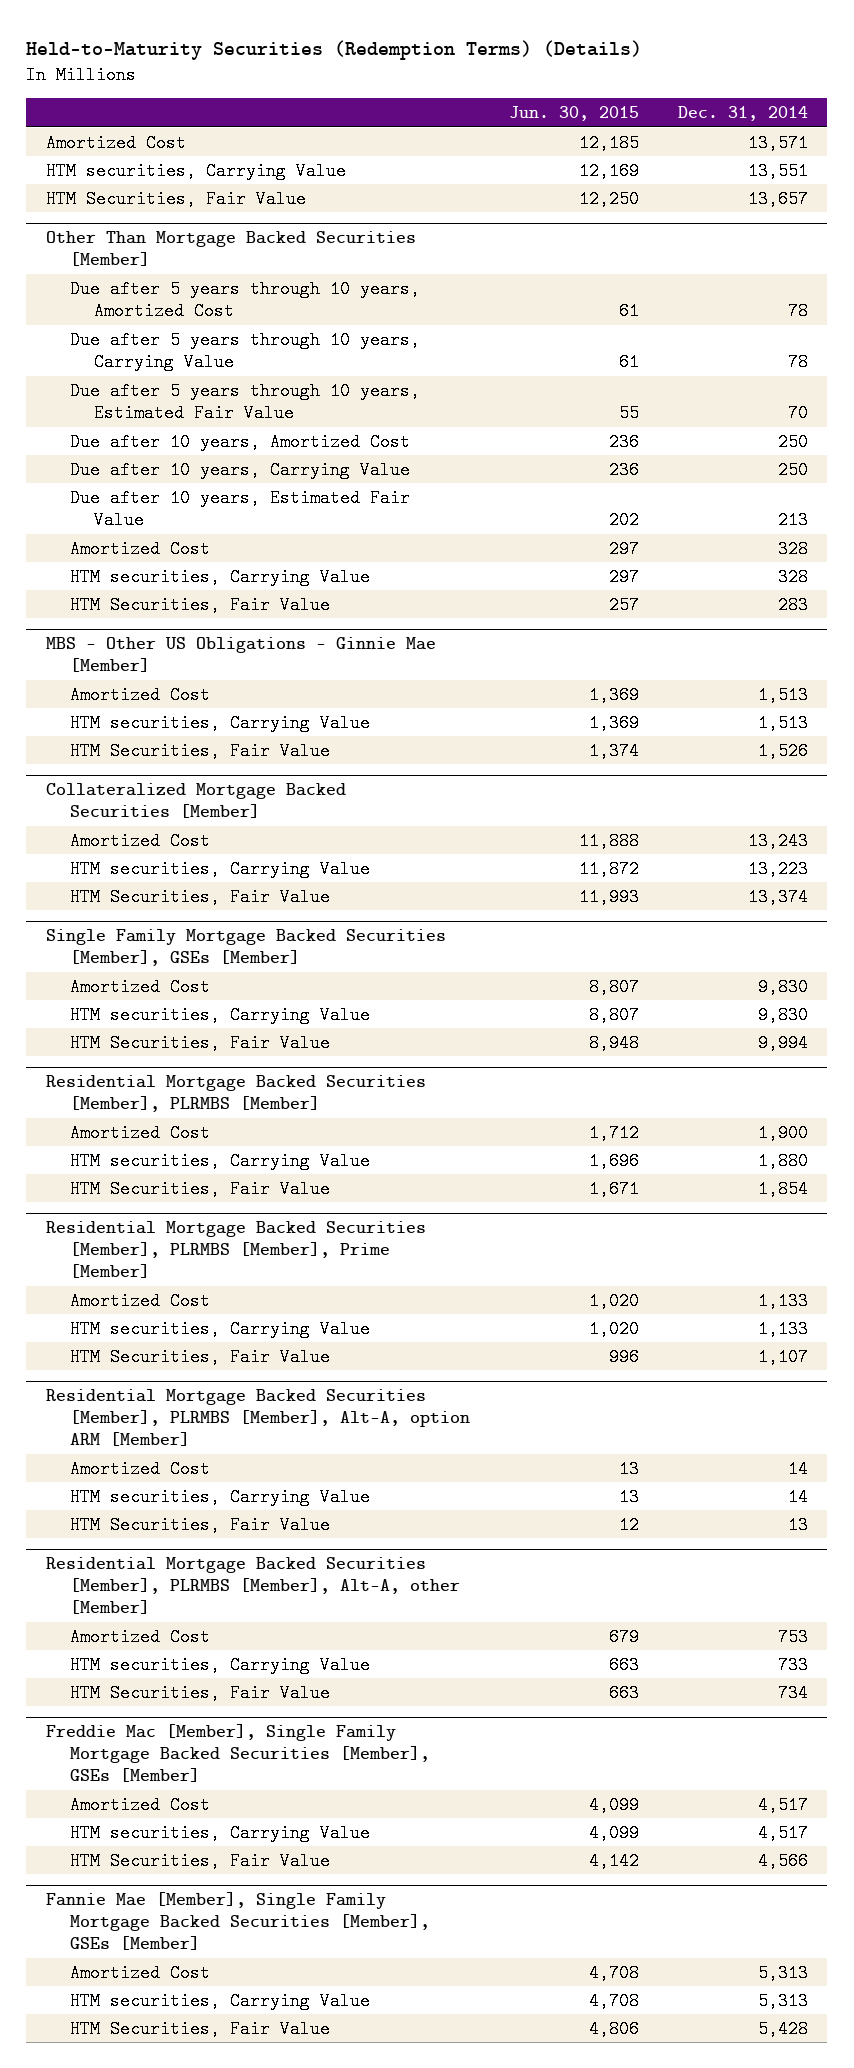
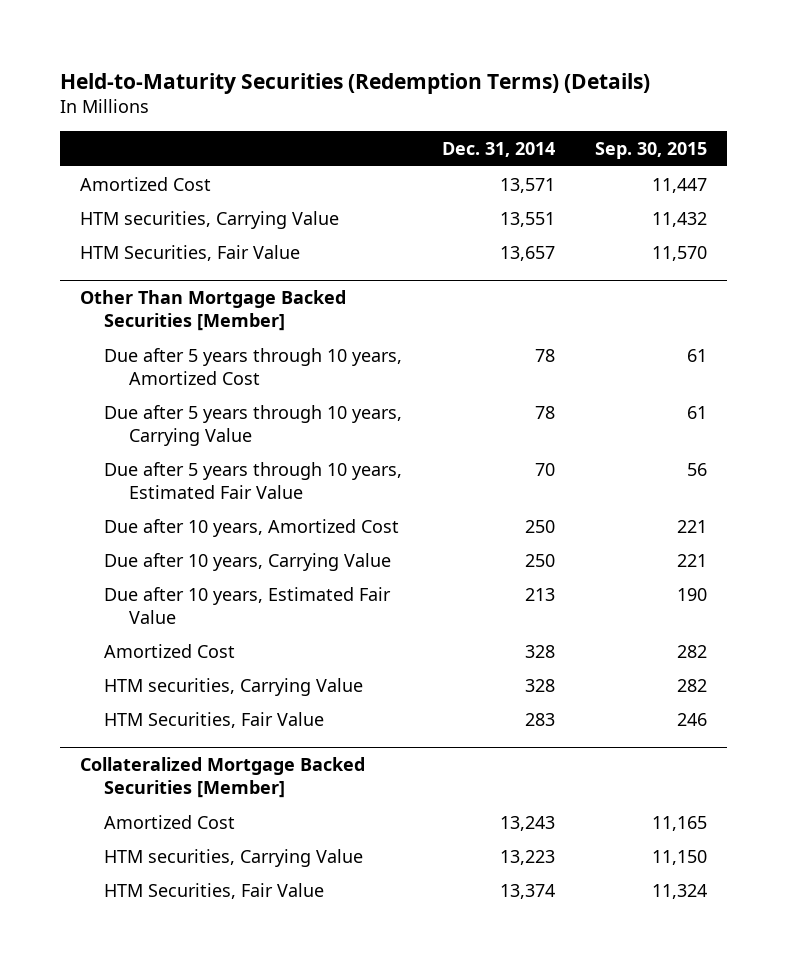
- | Jun. 30, 2015 | Dec. 31, 2014
+ | Dec. 31, 2014 | Sep. 30, 2015
- MBS - Other US Obligations - Ginnie Mae [Member]
- Amortized Cost | 1,369 | 1,513
- HTM securities, Carrying Value | 1,369 | 1,513
- HTM Securities, Fair Value | 1,374 | 1,526
- Single Family Mortgage Backed Securities [Member], GSEs [Member]
- Amortized Cost | 8,807 | 9,830
- HTM securities, Carrying Value | 8,807 | 9,830
- HTM Securities, Fair Value | 8,948 | 9,994
- Residential Mortgage Backed Securities [Member], PLRMBS [Member]
- Amortized Cost | 1,712 | 1,900
- HTM securities, Carrying Value | 1,696 | 1,880
- HTM Securities, Fair Value | 1,671 | 1,854
- Residential Mortgage Backed Securities [Member], PLRMBS [Member], Prime [Member]
- Amortized Cost | 1,020 | 1,133
- HTM securities, Carrying Value | 1,020 | 1,133
- HTM Securities, Fair Value | 996 | 1,107
- Residential Mortgage Backed Securities [Member], PLRMBS [Member], Alt-A, option ARM [Member]
- Amortized Cost | 13 | 14
- HTM securities, Carrying Value | 13 | 14
- HTM Securities, Fair Value | 12 | 13
- Residential Mortgage Backed Securities [Member], PLRMBS [Member], Alt-A, other [Member]
- Amortized Cost | 679 | 753
- HTM securities, Carrying Value | 663 | 733
- HTM Securities, Fair Value | 663 | 734
- Freddie Mac [Member], Single Family Mortgage Backed Securities [Member], GSEs [Member]
- Amortized Cost | 4,099 | 4,517
- HTM securities, Carrying Value | 4,099 | 4,517
- HTM Securities, Fair Value | 4,142 | 4,566
- Fannie Mae [Member], Single Family Mortgage Backed Securities [Member], GSEs [Member]
- Amortized Cost | 4,708 | 5,313
- HTM securities, Carrying Value | 4,708 | 5,313
- HTM Securities, Fair Value | 4,806 | 5,428

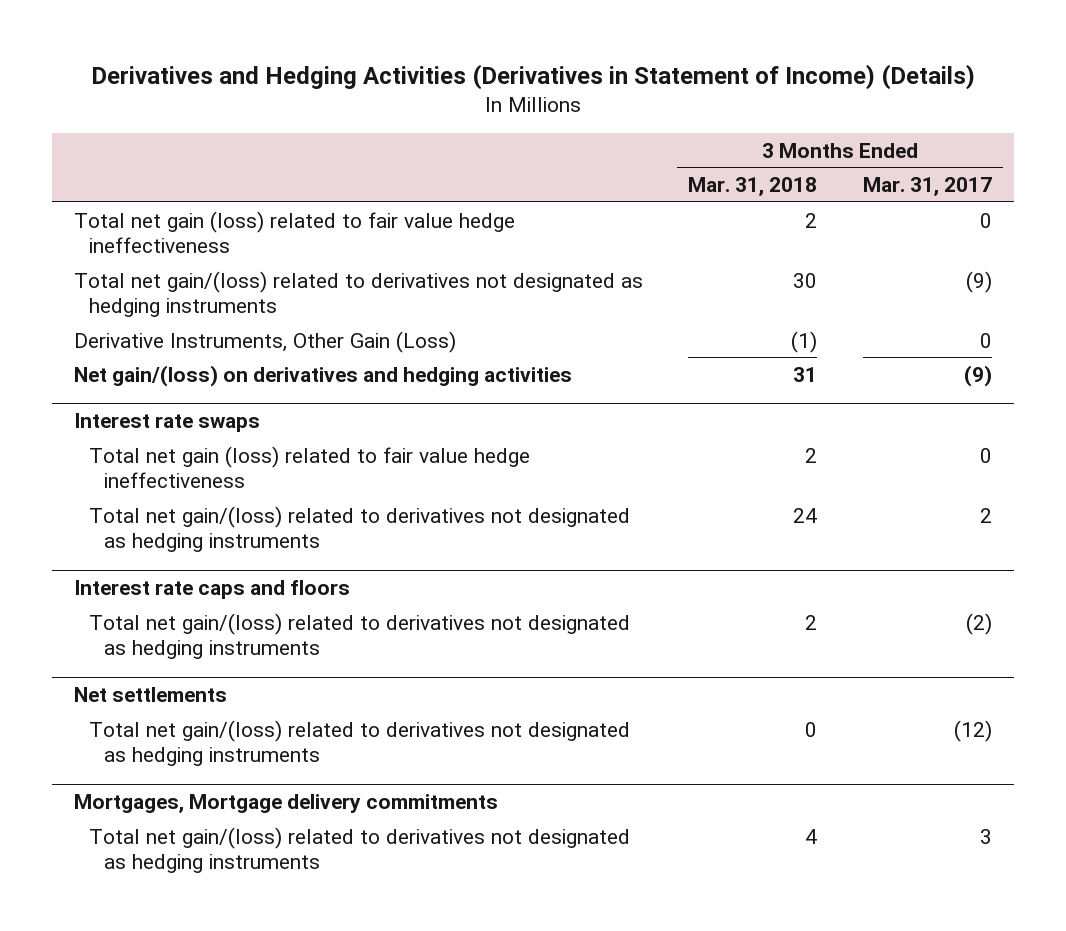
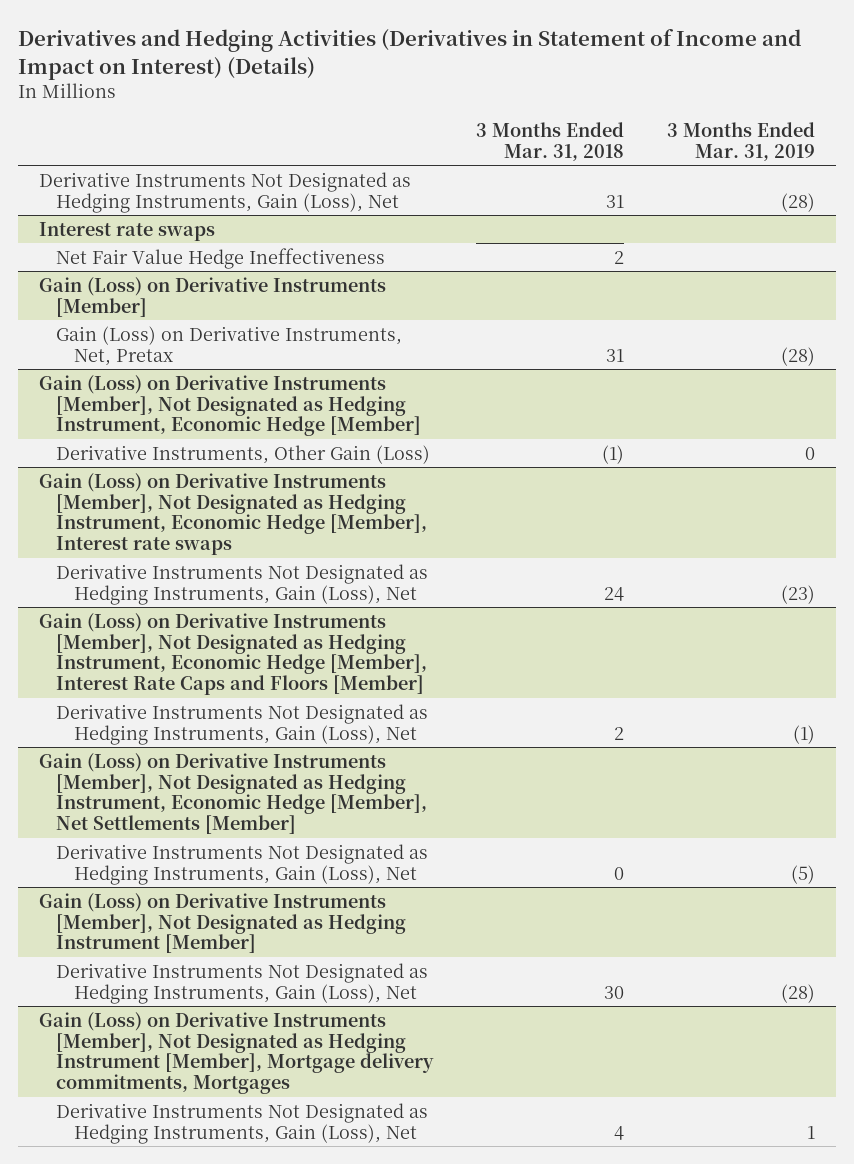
- Derivatives and Hedging Activities (Derivatives in Statement of Income) (Details)
+ Derivatives and Hedging Activities (Derivatives in Statement of Income and Impact on Interest) (Details)
- | 3 Months Ended Mar. 31, 2018 | 3 Months Ended Mar. 31, 2017
+ | 3 Months Ended Mar. 31, 2018 | 3 Months Ended Mar. 31, 2019
- Total net gain (loss) related to fair value hedge ineffectiveness | 2 | 0
- Total net gain/(loss) related to derivatives not designated as hedging instruments | 30 | (9)
- Derivative Instruments, Other Gain (Loss) | (1) | 0
- Net gain/(loss) on derivatives and hedging activities | 31 | (9)
+ Derivative Instruments Not Designated as Hedging Instruments, Gain (Loss), Net | 31 | (28)
@ Interest rate swaps
- Total net gain (loss) related to fair value hedge ineffectiveness | 2 | 0
- Total net gain/(loss) related to derivatives not designated as hedging instruments | 24 | 2
- Interest rate caps and floors
- Total net gain/(loss) related to derivatives not designated as hedging instruments | 2 | (2)
- Net settlements
- Total net gain/(loss) related to derivatives not designated as hedging instruments | 0 | (12)
- Mortgages, Mortgage delivery commitments
- Total net gain/(loss) related to derivatives not designated as hedging instruments | 4 | 3
@ Interest rate swaps
+ Net Fair Value Hedge Ineffectiveness | 2 |
+ Gain (Loss) on Derivative Instruments [Member]
+ Gain (Loss) on Derivative Instruments, Net, Pretax | 31 | (28)
+ Gain (Loss) on Derivative Instruments [Member], Not Designated as Hedging Instrument, Economic Hedge [Member]
+ Derivative Instruments, Other Gain (Loss) | (1) | 0
+ Gain (Loss) on Derivative Instruments [Member], Not Designated as Hedging Instrument, Economic Hedge [Member], Interest rate swaps
+ Derivative Instruments Not Designated as Hedging Instruments, Gain (Loss), Net | 24 | (23)
+ Gain (Loss) on Derivative Instruments [Member], Not Designated as Hedging Instrument, Economic Hedge [Member], Interest Rate Caps and Floors [Member]
+ Derivative Instruments Not Designated as Hedging Instruments, Gain (Loss), Net | 2 | (1)
+ Gain (Loss) on Derivative Instruments [Member], Not Designated as Hedging Instrument, Economic Hedge [Member], Net Settlements [Member]
+ Derivative Instruments Not Designated as Hedging Instruments, Gain (Loss), Net | 0 | (5)
+ Gain (Loss) on Derivative Instruments [Member], Not Designated as Hedging Instrument [Member]
+ Derivative Instruments Not Designated as Hedging Instruments, Gain (Loss), Net | 30 | (28)
+ Gain (Loss) on Derivative Instruments [Member], Not Designated as Hedging Instrument [Member], Mortgage delivery commitments, Mortgages
+ Derivative Instruments Not Designated as Hedging Instruments, Gain (Loss), Net | 4 | 1

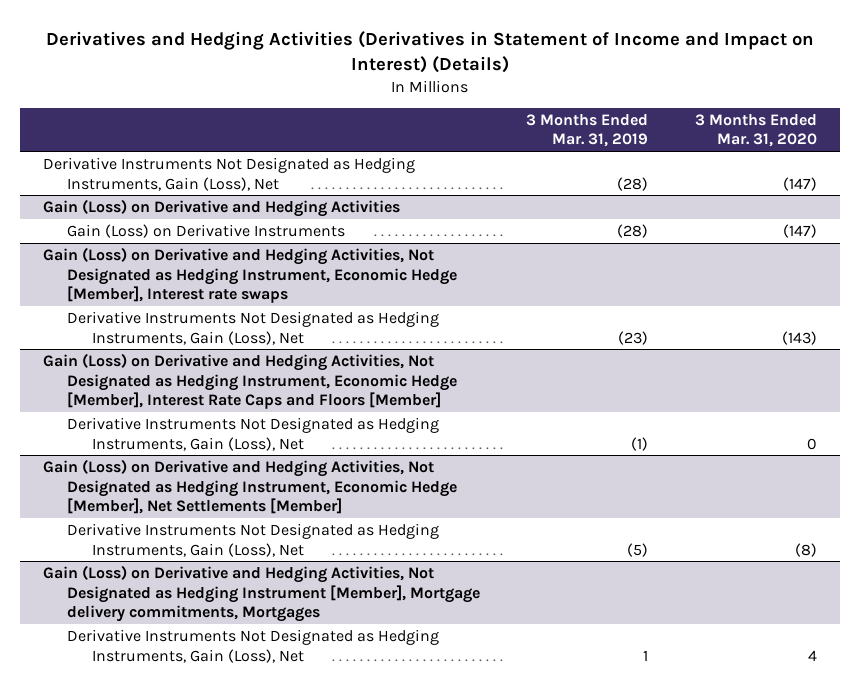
- | 3 Months Ended Mar. 31, 2018 | 3 Months Ended Mar. 31, 2019
+ | 3 Months Ended Mar. 31, 2019 | 3 Months Ended Mar. 31, 2020
- Interest rate swaps
- Net Fair Value Hedge Ineffectiveness | 2 |
- Gain (Loss) on Derivative Instruments [Member]
- Gain (Loss) on Derivative Instruments, Net, Pretax | 31 | (28)
- Gain (Loss) on Derivative Instruments [Member], Not Designated as Hedging Instrument, Economic Hedge [Member]
- Derivative Instruments, Other Gain (Loss) | (1) | 0
- Gain (Loss) on Derivative Instruments [Member], Not Designated as Hedging Instrument, Economic Hedge [Member], Interest rate swaps
+ Gain (Loss) on Derivative and Hedging Activities
+ Gain (Loss) on Derivative Instruments | (28) | (147)
+ Gain (Loss) on Derivative and Hedging Activities, Not Designated as Hedging Instrument, Economic Hedge [Member], Interest rate swaps
- Gain (Loss) on Derivative Instruments [Member], Not Designated as Hedging Instrument, Economic Hedge [Member], Interest Rate Caps and Floors [Member]
+ Gain (Loss) on Derivative and Hedging Activities, Not Designated as Hedging Instrument, Economic Hedge [Member], Interest Rate Caps and Floors [Member]
- Gain (Loss) on Derivative Instruments [Member], Not Designated as Hedging Instrument, Economic Hedge [Member], Net Settlements [Member]
+ Gain (Loss) on Derivative and Hedging Activities, Not Designated as Hedging Instrument, Economic Hedge [Member], Net Settlements [Member]
- Gain (Loss) on Derivative Instruments [Member], Not Designated as Hedging Instrument [Member]
- Derivative Instruments Not Designated as Hedging Instruments, Gain (Loss), Net | 30 | (28)
- Gain (Loss) on Derivative Instruments [Member], Not Designated as Hedging Instrument [Member], Mortgage delivery commitments, Mortgages
+ Gain (Loss) on Derivative and Hedging Activities, Not Designated as Hedging Instrument [Member], Mortgage delivery commitments, Mortgages

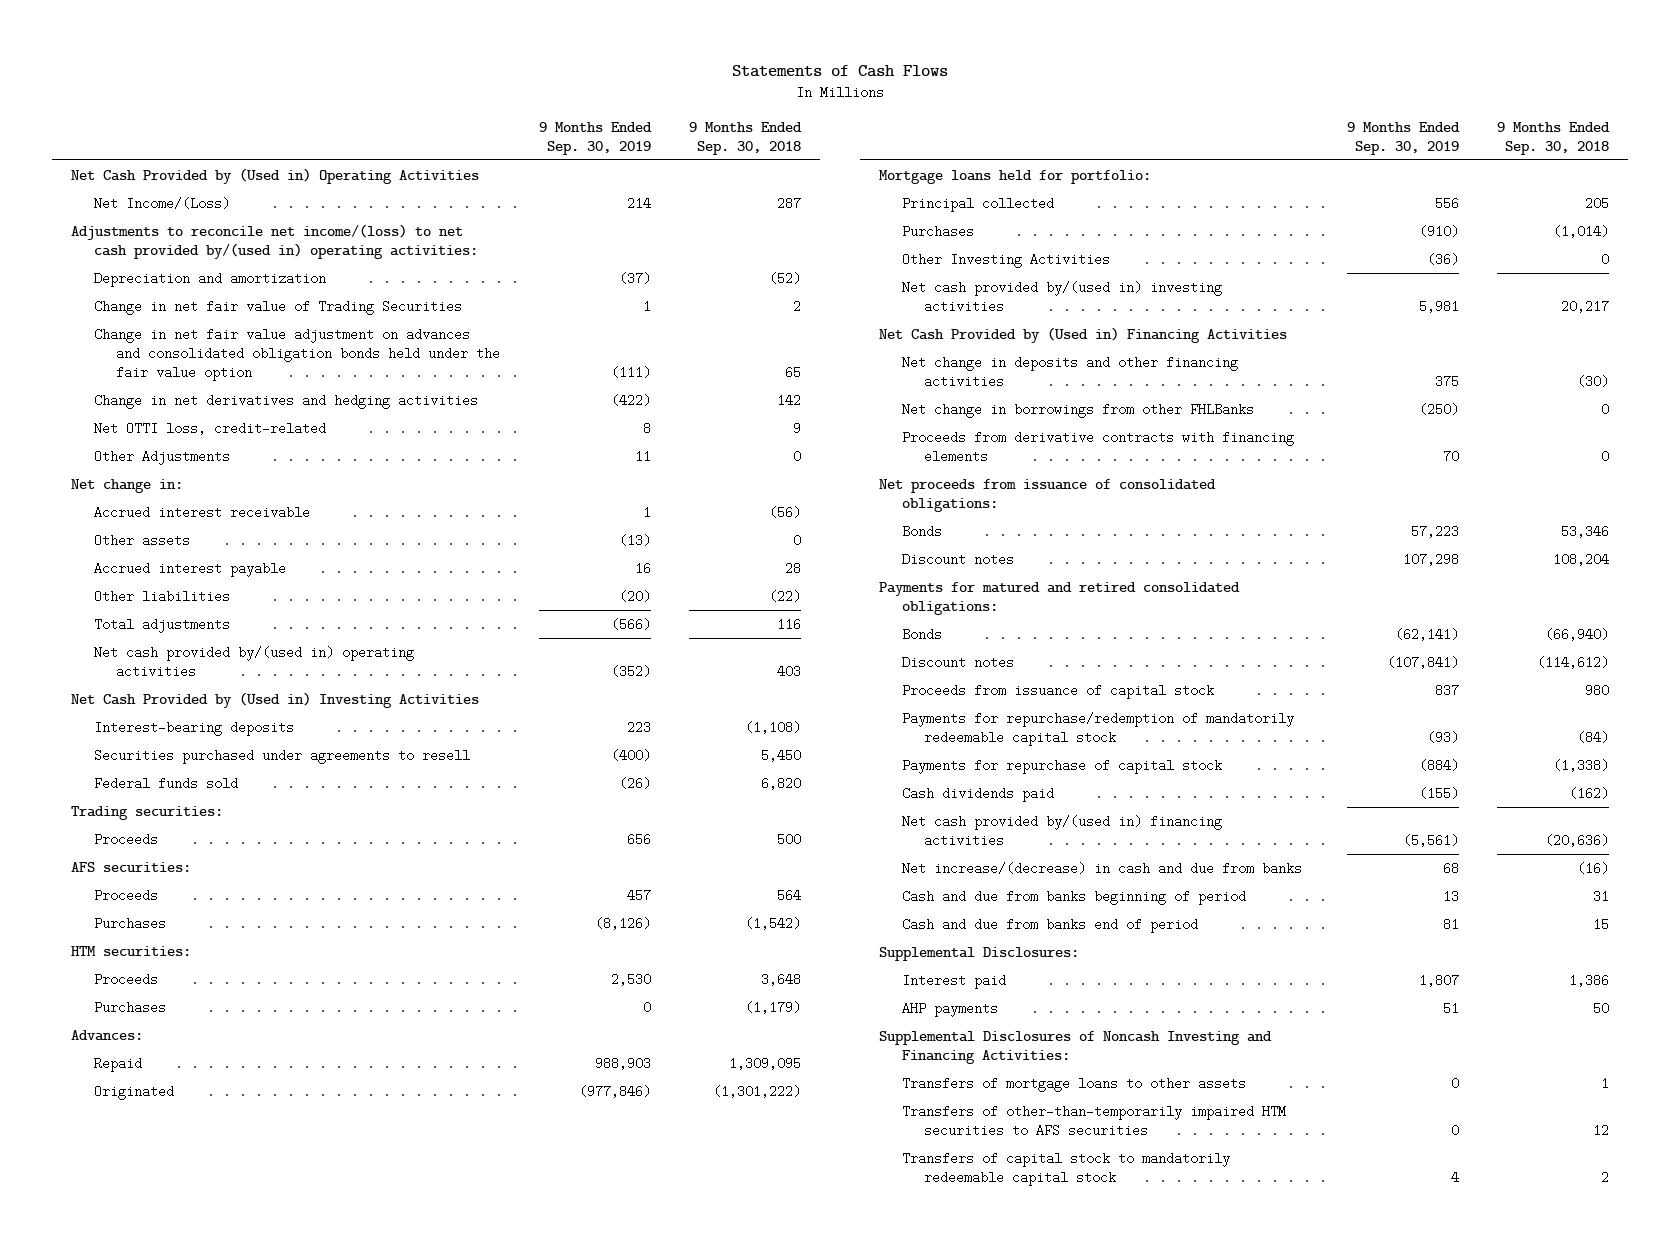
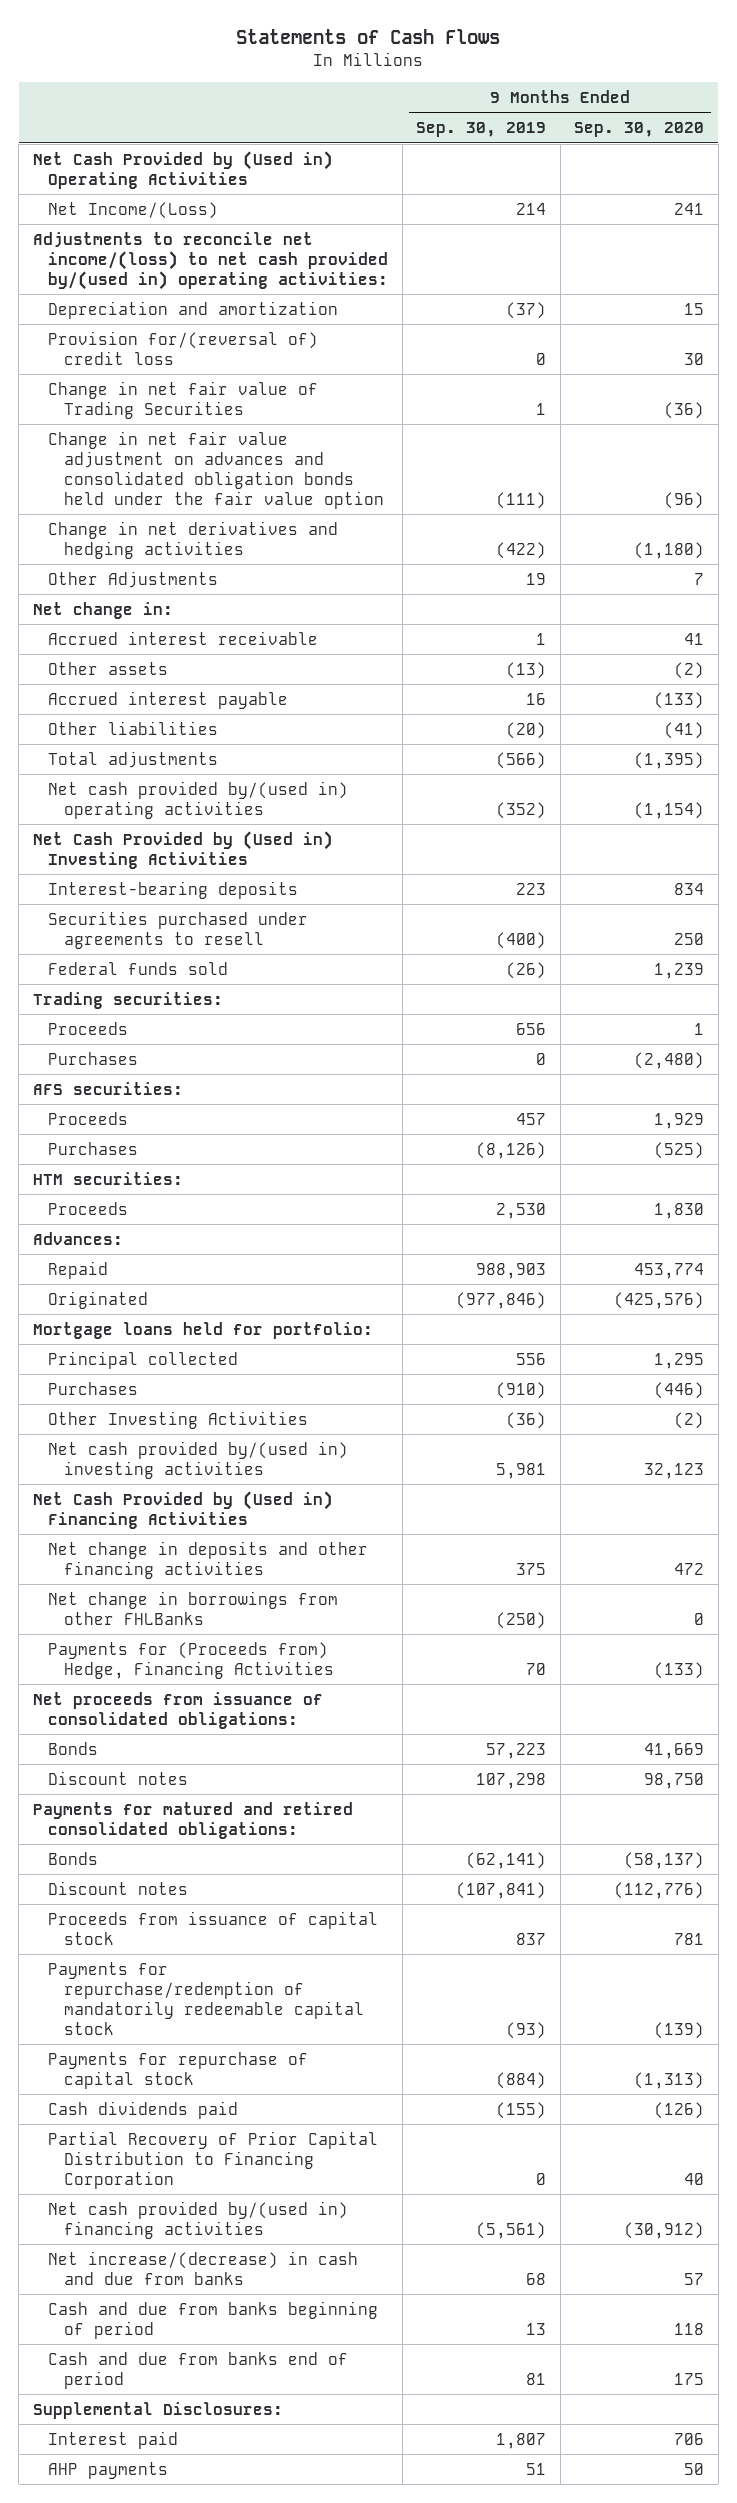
- | 9 Months Ended Sep. 30, 2019 | 9 Months Ended Sep. 30, 2018
+ | 9 Months Ended Sep. 30, 2019 | 9 Months Ended Sep. 30, 2020
+ Provision for/(reversal of) credit loss | 0 | 30
- Net OTTI loss, credit-related | 8 | 9
- Other Adjustments | 11 | 0
+ Other Adjustments | 19 | 7
moved up: Purchases | 0 | (2,480)
- Proceeds from derivative contracts with financing elements | 70 | 0
+ Payments for (Proceeds from) Hedge, Financing Activities | 70 | (133)
+ Partial Recovery of Prior Capital Distribution to Financing Corporation | 0 | 40
- Supplemental Disclosures of Noncash Investing and Financing Activities:
- Transfers of mortgage loans to other assets | 0 | 1
- Transfers of other-than-temporarily impaired HTM securities to AFS securities | 0 | 12
- Transfers of capital stock to mandatorily redeemable capital stock | 4 | 2

